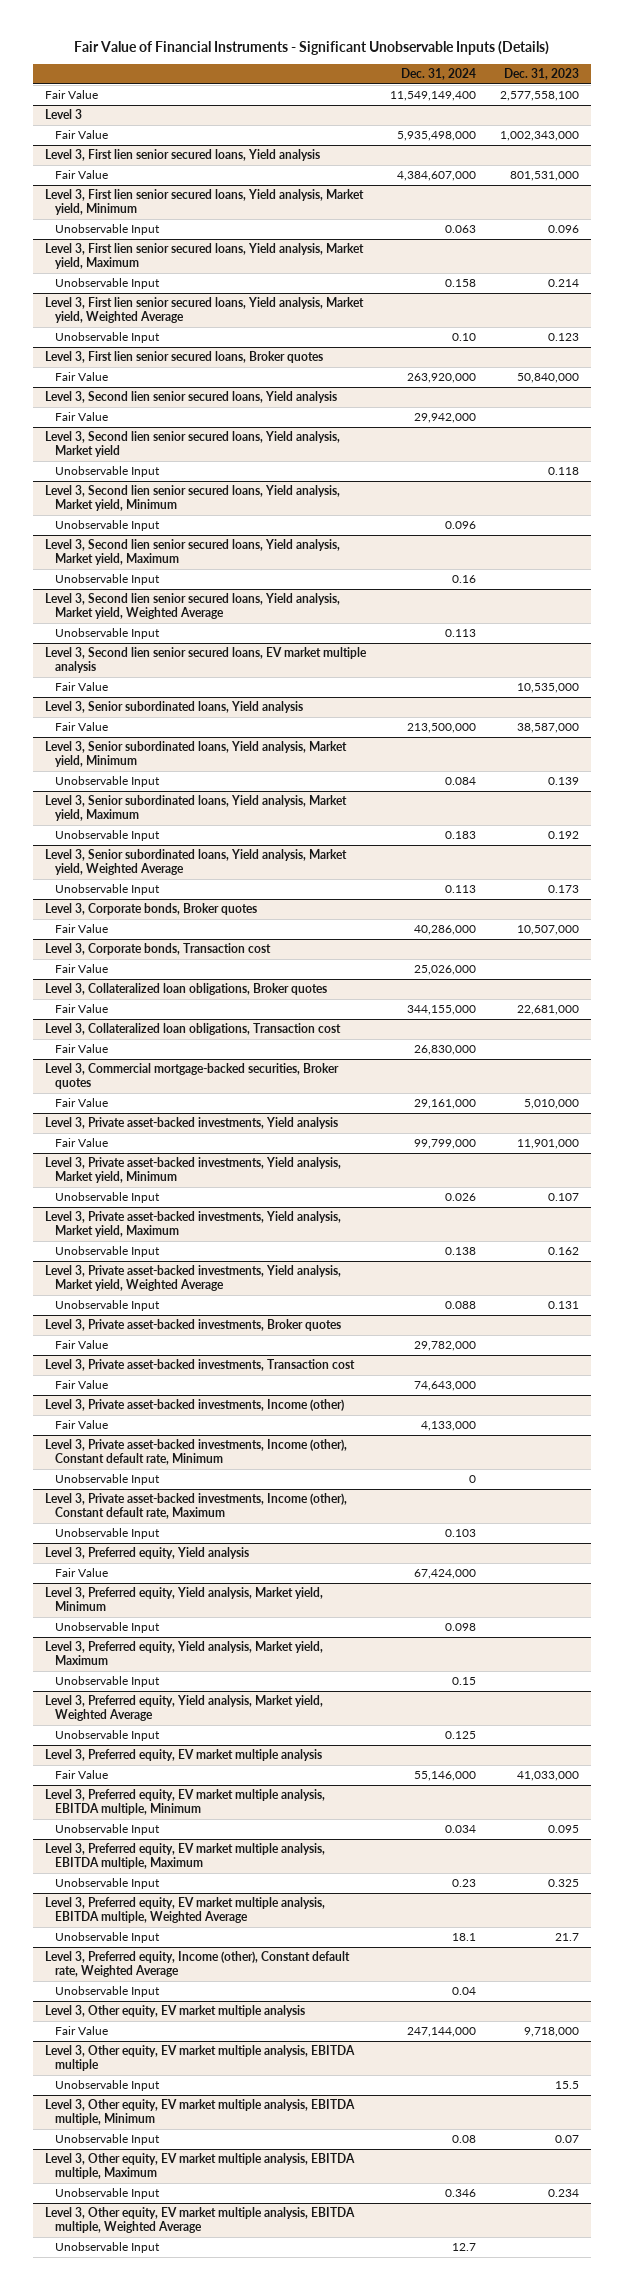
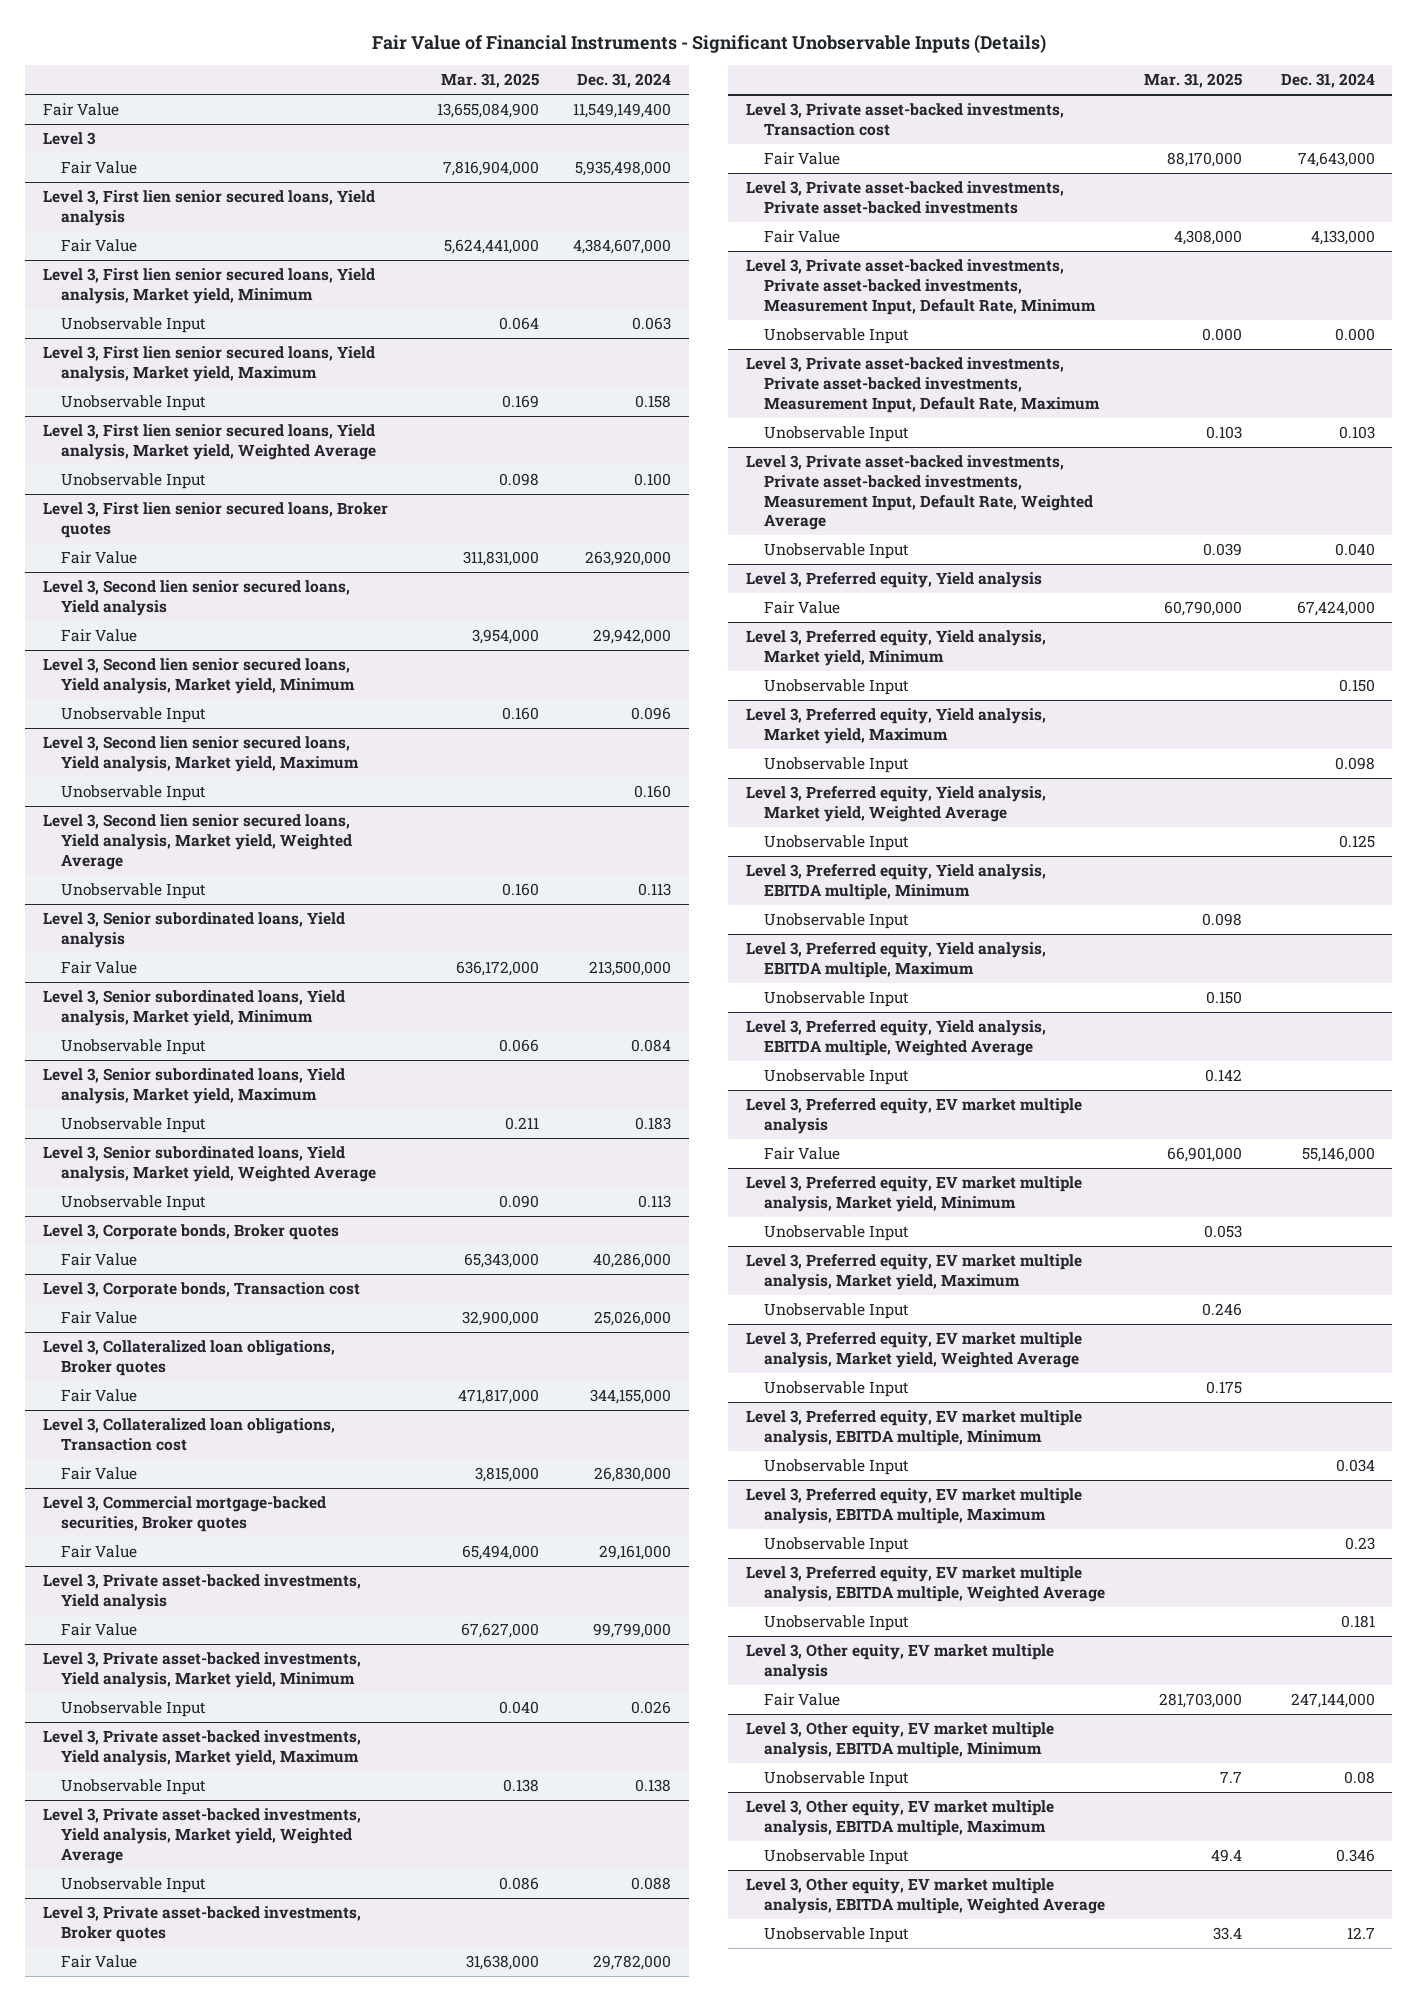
- | Dec. 31, 2024 | Dec. 31, 2023
+ | Mar. 31, 2025 | Dec. 31, 2024
@ Level 3, First lien senior secured loans, Yield analysis, Market yield, Weighted Average
- Unobservable Input | 0.10 | 0.123
+ Unobservable Input | 0.098 | 0.100
- Level 3, Second lien senior secured loans, Yield analysis, Market yield
- Unobservable Input | | 0.118
@ Level 3, Second lien senior secured loans, Yield analysis, Market yield, Maximum
- Unobservable Input | 0.16 |
+ Unobservable Input | | 0.160
- Level 3, Second lien senior secured loans, EV market multiple analysis
- Fair Value | | 10,535,000
- Level 3, Private asset-backed investments, Income (other)
+ Level 3, Private asset-backed investments, Private asset-backed investments
- Level 3, Private asset-backed investments, Income (other), Constant default rate, Minimum
- Unobservable Input | 0 |
- Level 3, Private asset-backed investments, Income (other), Constant default rate, Maximum
+ Level 3, Private asset-backed investments, Private asset-backed investments, Measurement Input, Default Rate, Minimum
+ Unobservable Input | 0.000 | 0.000
+ Level 3, Private asset-backed investments, Private asset-backed investments, Measurement Input, Default Rate, Maximum
+ Level 3, Private asset-backed investments, Private asset-backed investments, Measurement Input, Default Rate, Weighted Average
+ Unobservable Input | 0.039 | 0.040
@ Level 3, Preferred equity, Yield analysis, Market yield, Minimum
- Unobservable Input | 0.098 |
+ Unobservable Input | | 0.150
@ Level 3, Preferred equity, Yield analysis, Market yield, Maximum
- Unobservable Input | 0.15 |
+ Unobservable Input | | 0.098
+ Level 3, Preferred equity, Yield analysis, EBITDA multiple, Minimum
+ Unobservable Input | 0.098 |
+ Level 3, Preferred equity, Yield analysis, EBITDA multiple, Maximum
+ Unobservable Input | 0.150 |
+ Level 3, Preferred equity, Yield analysis, EBITDA multiple, Weighted Average
+ Unobservable Input | 0.142 |
+ Level 3, Preferred equity, EV market multiple analysis, Market yield, Minimum
+ Unobservable Input | 0.053 |
+ Level 3, Preferred equity, EV market multiple analysis, Market yield, Maximum
+ Unobservable Input | 0.246 |
+ Level 3, Preferred equity, EV market multiple analysis, Market yield, Weighted Average
+ Unobservable Input | 0.175 |
@ Level 3, Preferred equity, EV market multiple analysis, EBITDA multiple, Weighted Average
- Unobservable Input | 18.1 | 21.7
- Level 3, Preferred equity, Income (other), Constant default rate, Weighted Average
- Unobservable Input | 0.04 |
@ Level 3, Preferred equity, EV market multiple analysis, EBITDA multiple, Weighted Average
+ Unobservable Input | | 0.181
- Level 3, Other equity, EV market multiple analysis, EBITDA multiple
- Unobservable Input | | 15.5

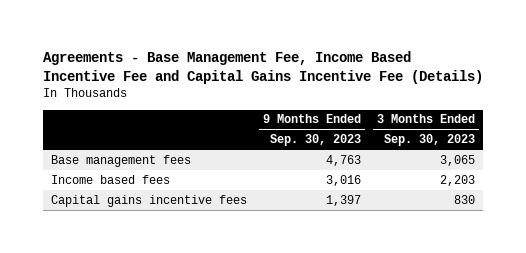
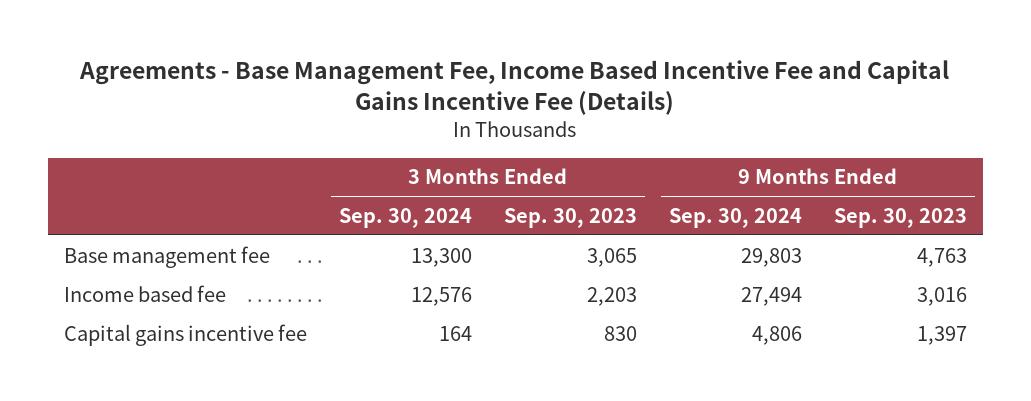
- | 9 Months Ended Sep. 30, 2023 | 3 Months Ended Sep. 30, 2023
+ | 3 Months Ended Sep. 30, 2024 | 3 Months Ended Sep. 30, 2023 | 9 Months Ended Sep. 30, 2024 | 9 Months Ended Sep. 30, 2023
- Base management fees | 4,763 | 3,065
- Income based fees | 3,016 | 2,203
- Capital gains incentive fees | 1,397 | 830
+ Base management fee | 13,300 | 3,065 | 29,803 | 4,763
+ Income based fee | 12,576 | 2,203 | 27,494 | 3,016
+ Capital gains incentive fee | 164 | 830 | 4,806 | 1,397

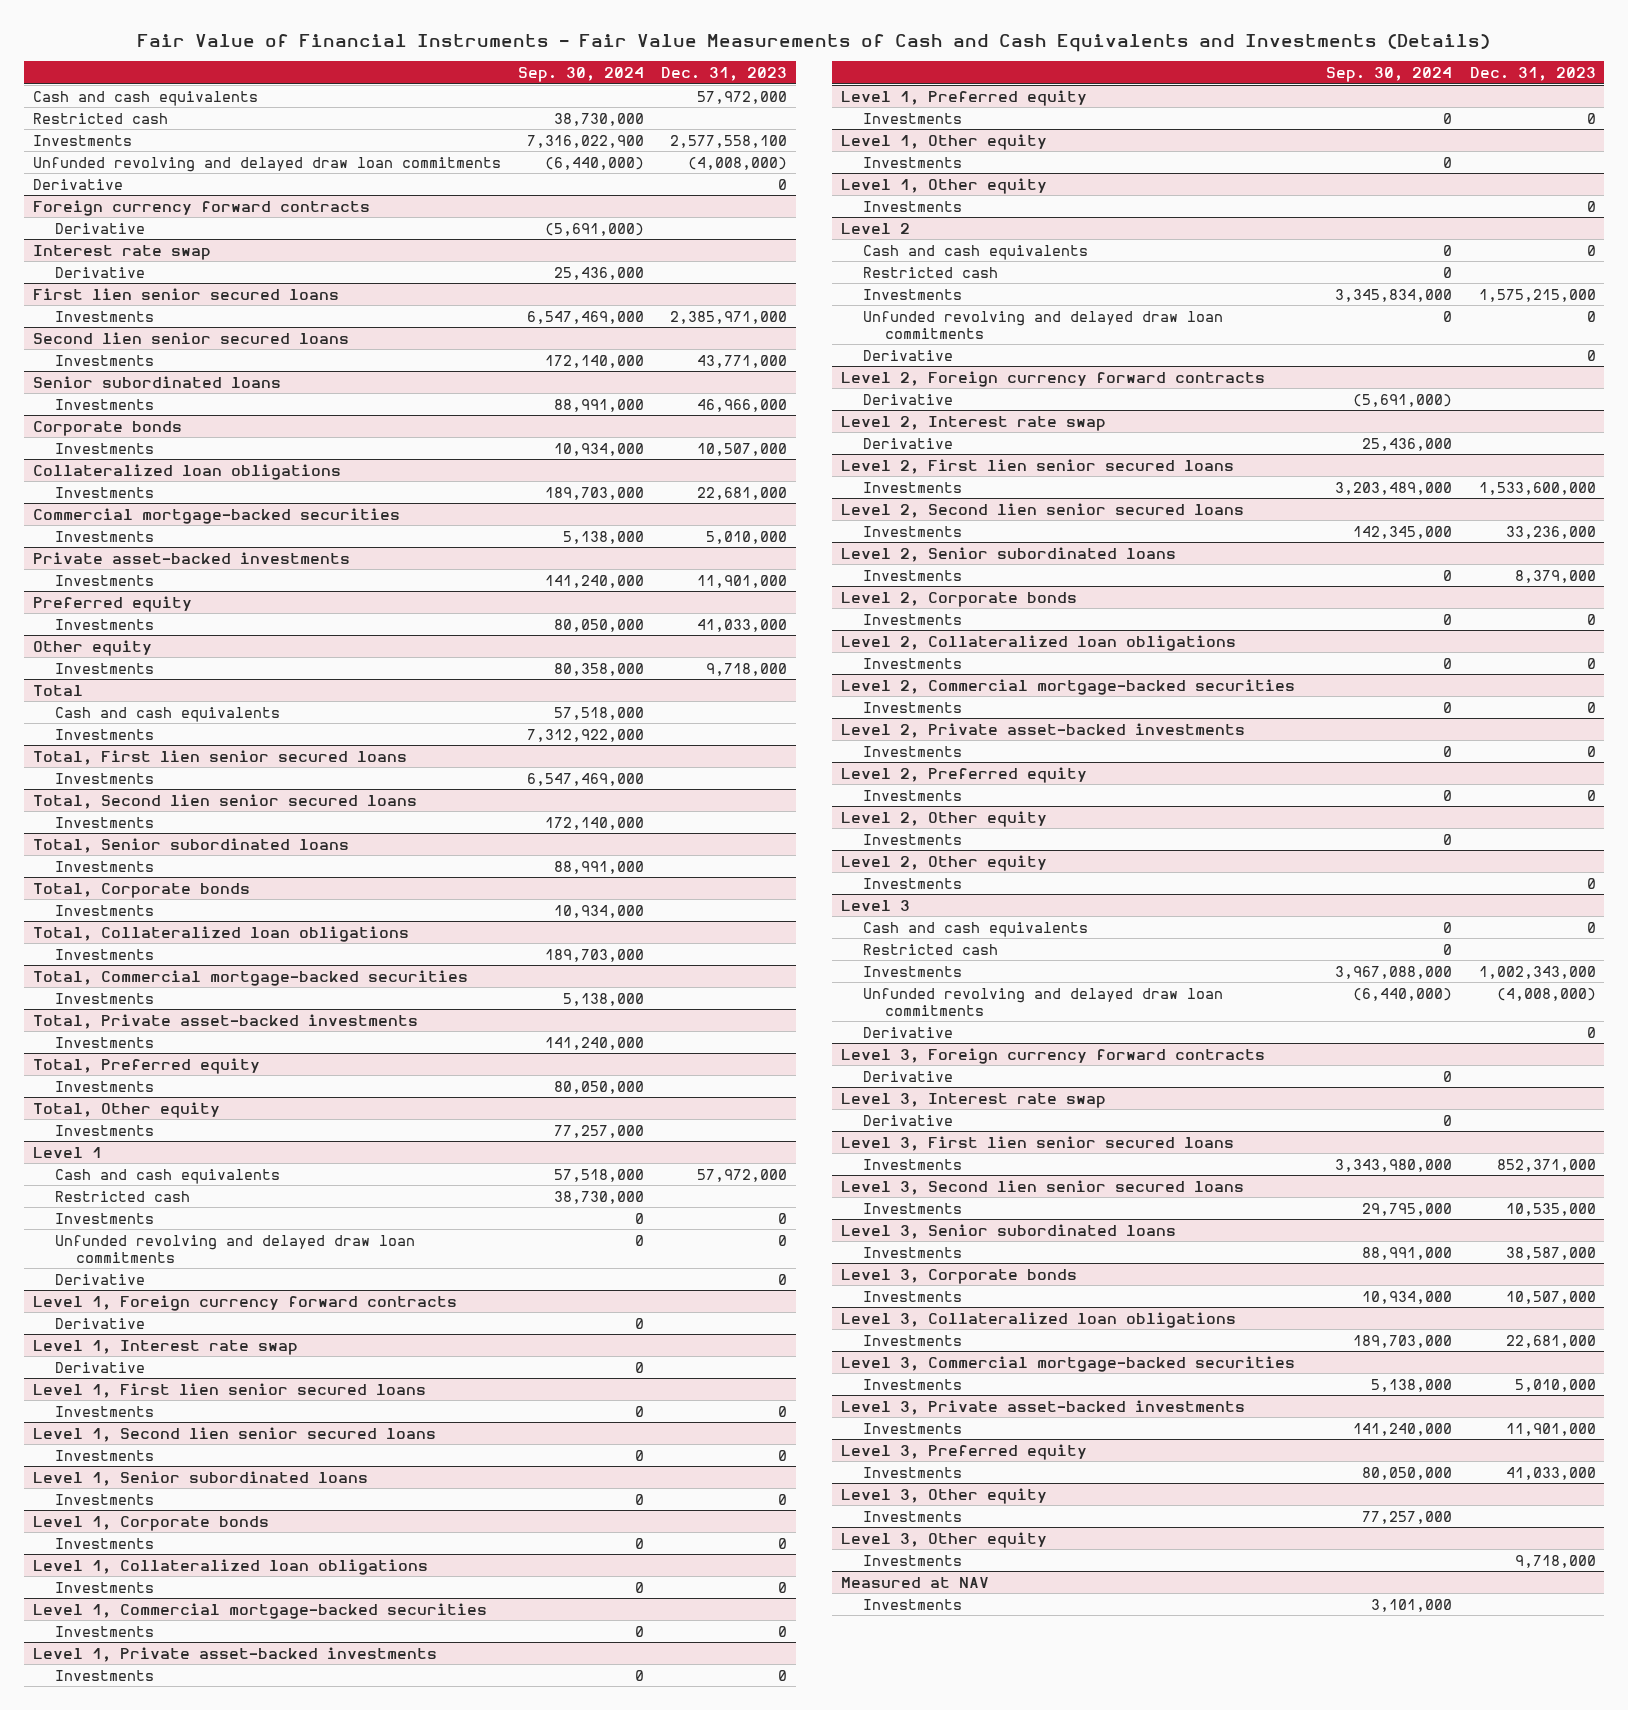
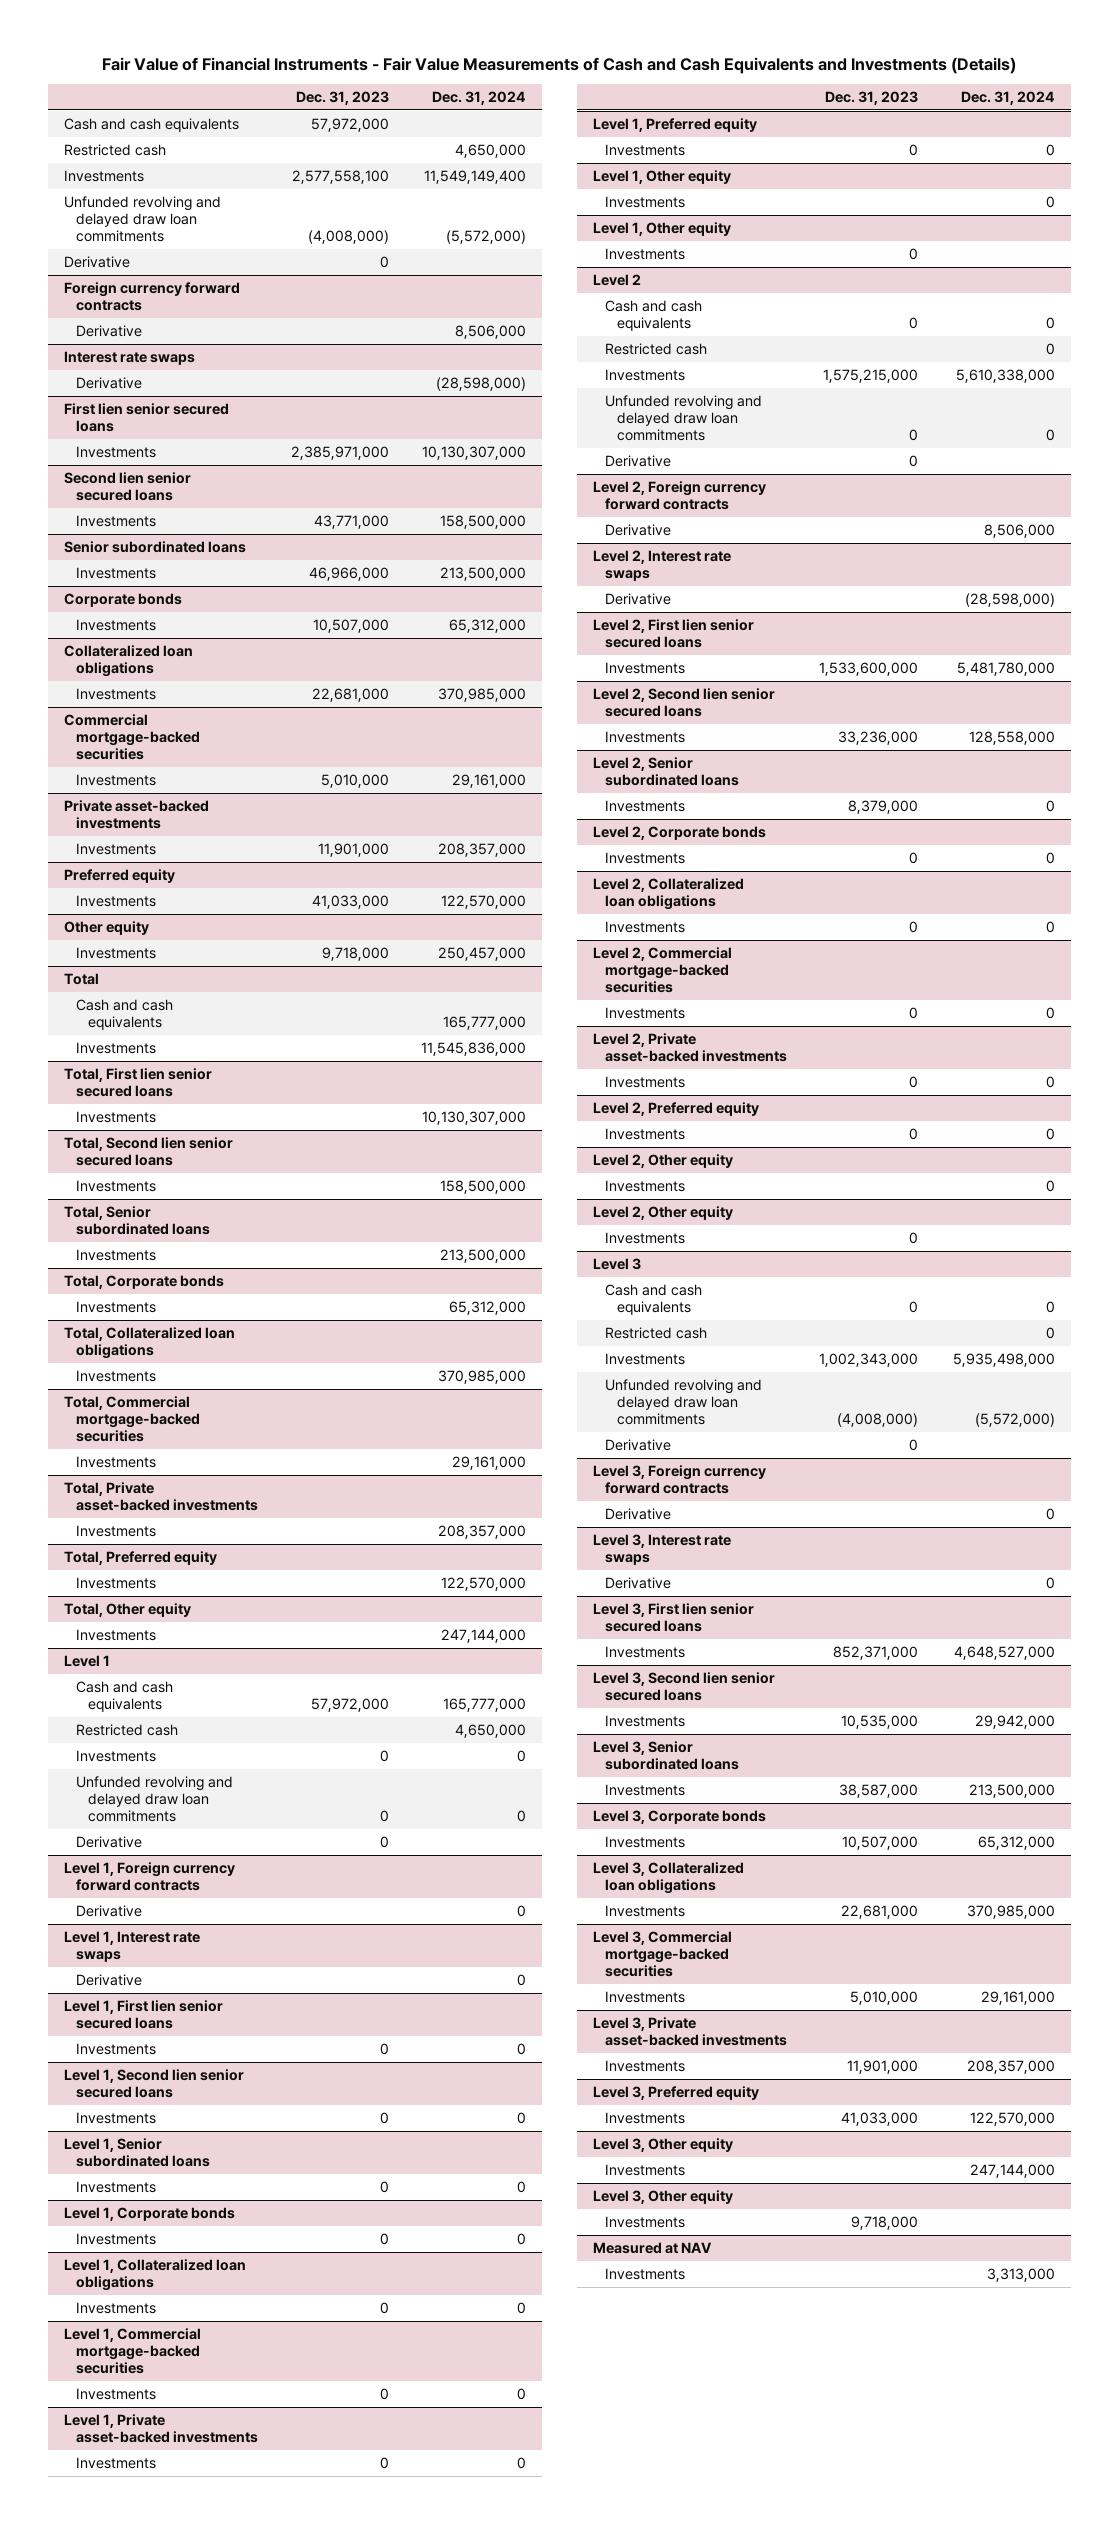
- | Sep. 30, 2024 | Dec. 31, 2023
+ | Dec. 31, 2023 | Dec. 31, 2024
- Interest rate swap
+ Interest rate swaps
- Level 1, Interest rate swap
+ Level 1, Interest rate swaps
- Level 2, Interest rate swap
+ Level 2, Interest rate swaps
- Level 3, Interest rate swap
+ Level 3, Interest rate swaps

